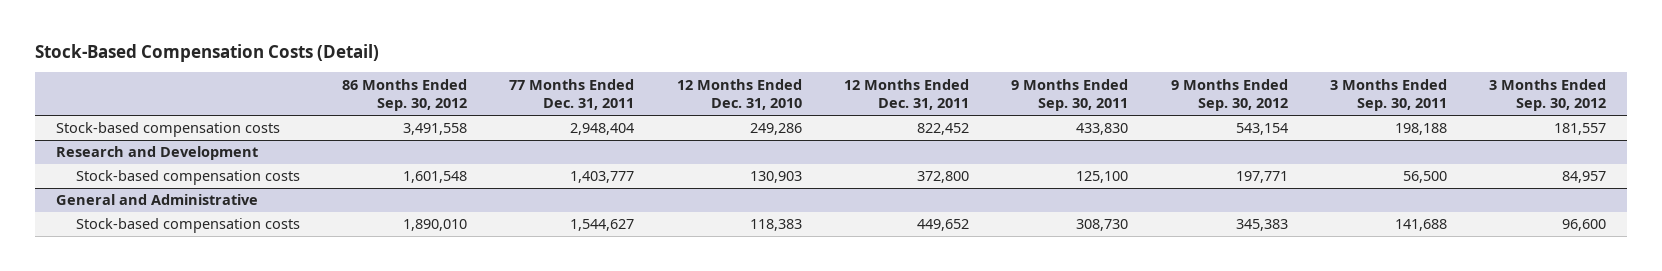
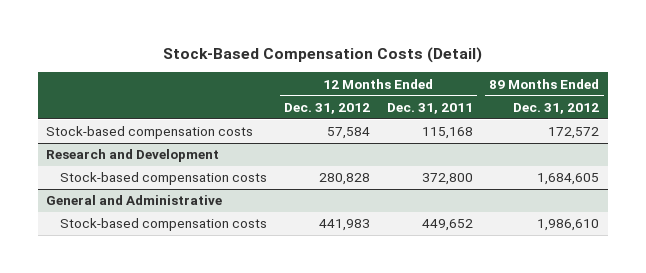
- | 86 Months Ended Sep. 30, 2012 | 77 Months Ended Dec. 31, 2011 | 12 Months Ended Dec. 31, 2010 | 12 Months Ended Dec. 31, 2011 | 9 Months Ended Sep. 30, 2011 | 9 Months Ended Sep. 30, 2012 | 3 Months Ended Sep. 30, 2011 | 3 Months Ended Sep. 30, 2012
+ | 12 Months Ended Dec. 31, 2012 | 12 Months Ended Dec. 31, 2011 | 89 Months Ended Dec. 31, 2012
- Stock-based compensation costs | 3,491,558 | 2,948,404 | 249,286 | 822,452 | 433,830 | 543,154 | 198,188 | 181,557
+ Stock-based compensation costs | 57,584 | 115,168 | 172,572

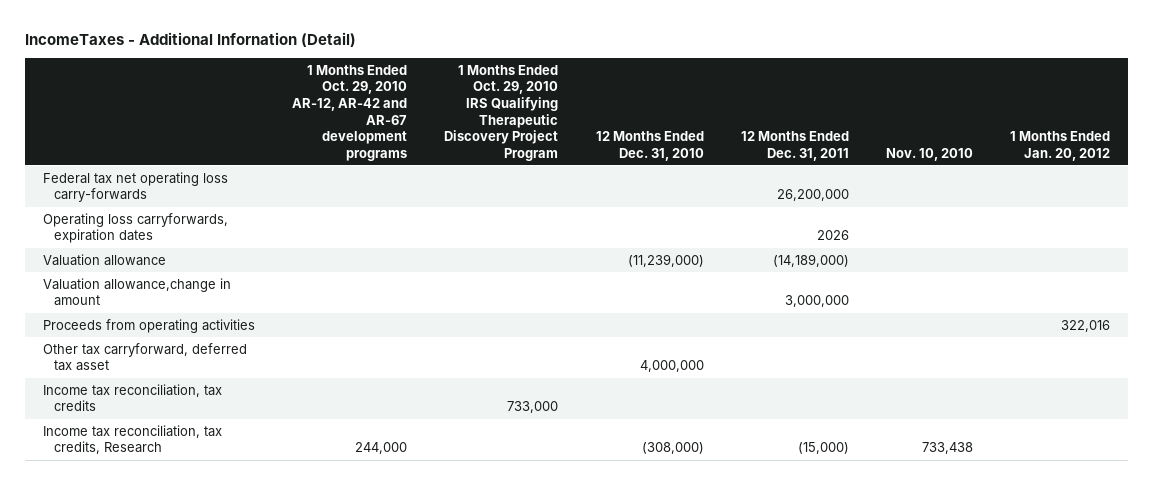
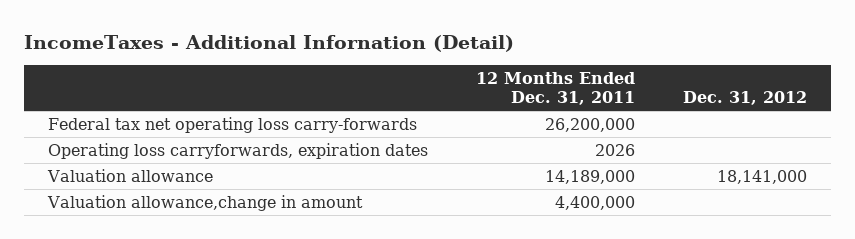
- | 1 Months Ended Oct. 29, 2010 AR-12, AR-42 and AR-67 development programs | 1 Months Ended Oct. 29, 2010 IRS Qualifying Therapeutic Discovery Project Program | 12 Months Ended Dec. 31, 2010 | 12 Months Ended Dec. 31, 2011 | Nov. 10, 2010 | 1 Months Ended Jan. 20, 2012
+ | 12 Months Ended Dec. 31, 2011 | Dec. 31, 2012
- Valuation allowance | | | (11,239,000) | (14,189,000) | |
- Valuation allowance,change in amount | | | | 3,000,000 | |
- Proceeds from operating activities | | | | | | 322,016
- Other tax carryforward, deferred tax asset | | | 4,000,000 | | |
- Income tax reconciliation, tax credits | | 733,000 | | | |
- Income tax reconciliation, tax credits, Research | 244,000 | | (308,000) | (15,000) | 733,438 |
+ Valuation allowance | 14,189,000 | 18,141,000
+ Valuation allowance,change in amount | 4,400,000 |

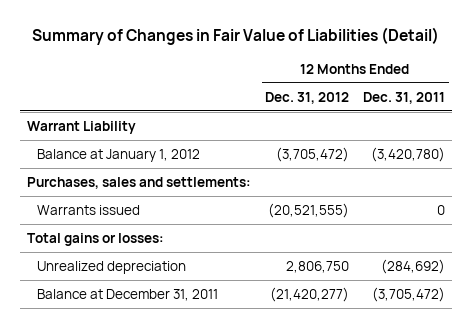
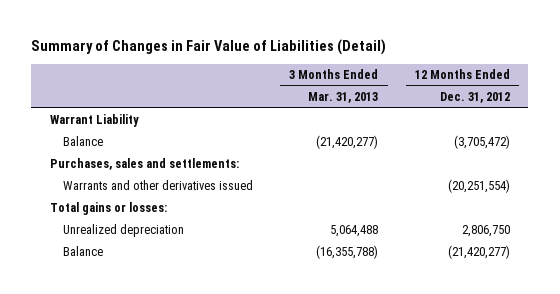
- | 12 Months Ended Dec. 31, 2012 | 12 Months Ended Dec. 31, 2011
+ | 3 Months Ended Mar. 31, 2013 | 12 Months Ended Dec. 31, 2012
- Balance at January 1, 2012 | (3,705,472) | (3,420,780)
+ Balance | (21,420,277) | (3,705,472)
- Warrants issued | (20,521,555) | 0
+ Warrants and other derivatives issued | | (20,251,554)
- Balance at December 31, 2011 | (21,420,277) | (3,705,472)
+ Balance | (16,355,788) | (21,420,277)

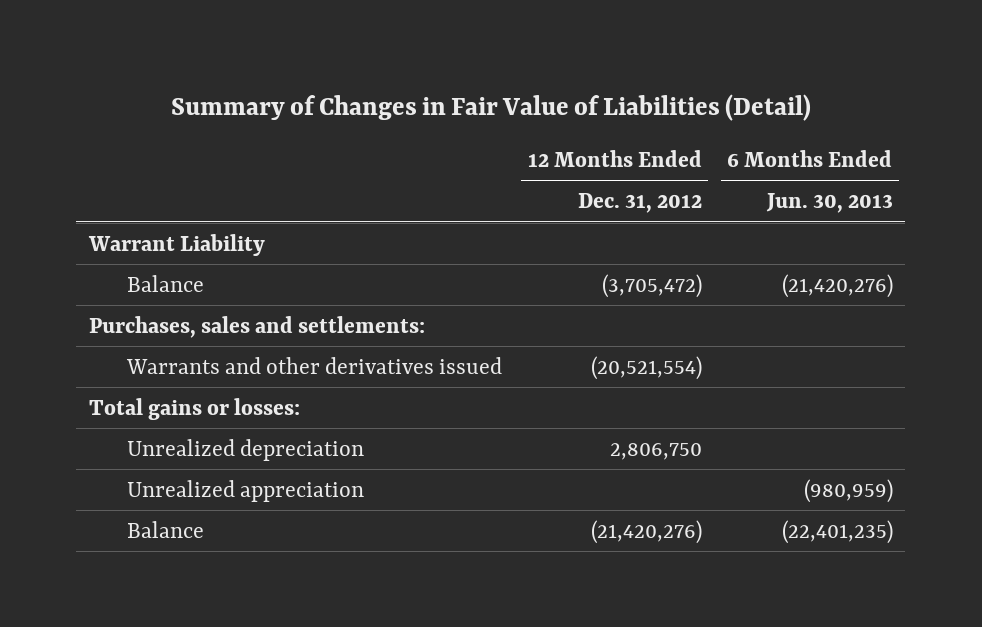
- | 3 Months Ended Mar. 31, 2013 | 12 Months Ended Dec. 31, 2012
+ | 12 Months Ended Dec. 31, 2012 | 6 Months Ended Jun. 30, 2013
- Warrants and other derivatives issued | | (20,251,554)
+ Warrants and other derivatives issued | (20,521,554) |
- Balance | (16,355,788) | (21,420,277)
+ Unrealized appreciation | | (980,959)
+ Balance | (21,420,276) | (22,401,235)

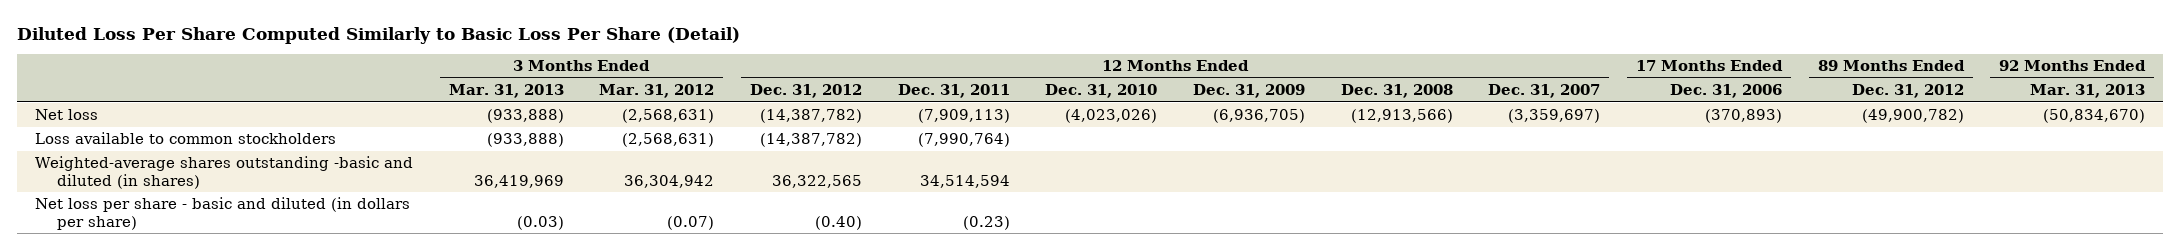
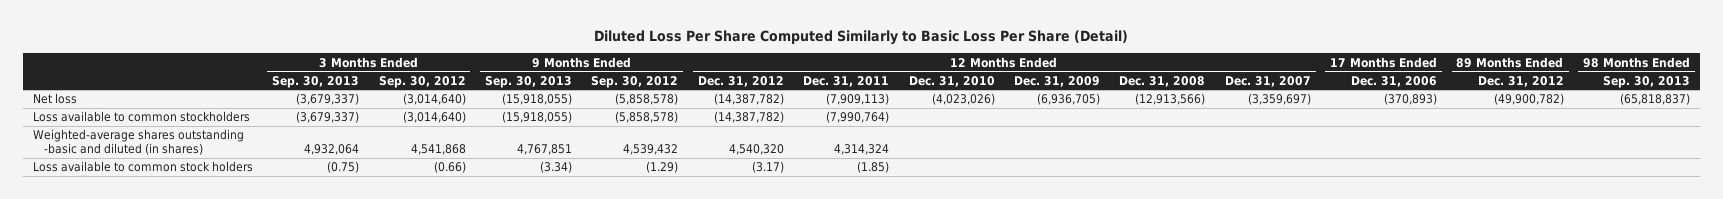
- | 3 Months Ended Mar. 31, 2013 | 3 Months Ended Mar. 31, 2012 | 12 Months Ended Dec. 31, 2012 | 12 Months Ended Dec. 31, 2011 | 12 Months Ended Dec. 31, 2010 | 12 Months Ended Dec. 31, 2009 | 12 Months Ended Dec. 31, 2008 | 12 Months Ended Dec. 31, 2007 | 17 Months Ended Dec. 31, 2006 | 89 Months Ended Dec. 31, 2012 | 92 Months Ended Mar. 31, 2013
+ | 3 Months Ended Sep. 30, 2013 | 3 Months Ended Sep. 30, 2012 | 9 Months Ended Sep. 30, 2013 | 9 Months Ended Sep. 30, 2012 | 12 Months Ended Dec. 31, 2012 | 12 Months Ended Dec. 31, 2011 | 12 Months Ended Dec. 31, 2010 | 12 Months Ended Dec. 31, 2009 | 12 Months Ended Dec. 31, 2008 | 12 Months Ended Dec. 31, 2007 | 17 Months Ended Dec. 31, 2006 | 89 Months Ended Dec. 31, 2012 | 98 Months Ended Sep. 30, 2013
- Weighted-average shares outstanding -basic and diluted (in shares) | 36,419,969 | 36,304,942 | 36,322,565 | 34,514,594 | | | | | | |
- Net loss per share - basic and diluted (in dollars per share) | (0.03) | (0.07) | (0.40) | (0.23) | | | | | | |
+ Weighted-average shares outstanding -basic and diluted (in shares) | 4,932,064 | 4,541,868 | 4,767,851 | 4,539,432 | 4,540,320 | 4,314,324 | | | | | | |
+ Loss available to common stock holders | (0.75) | (0.66) | (3.34) | (1.29) | (3.17) | (1.85) | | | | | | |

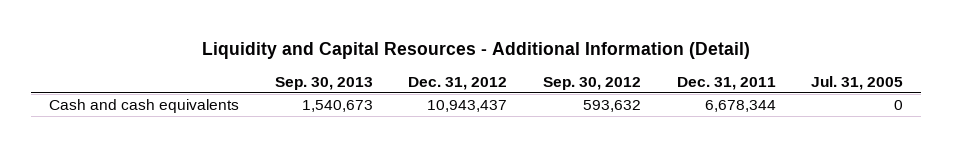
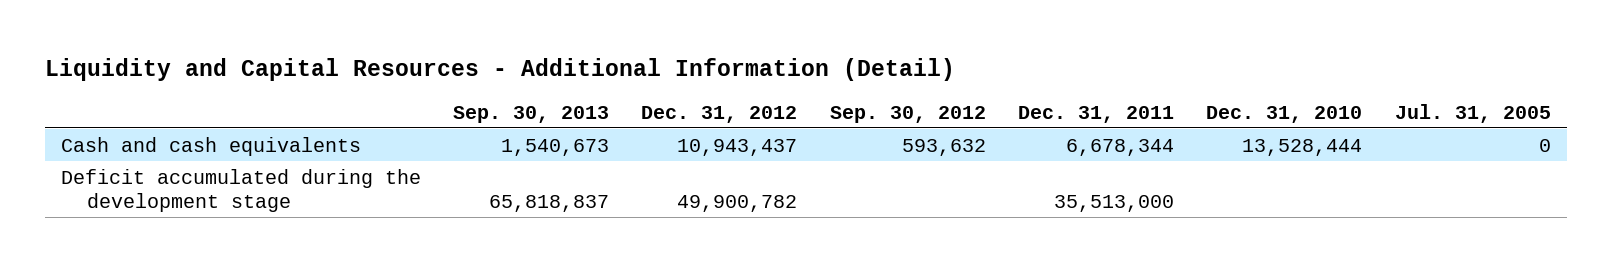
- | Sep. 30, 2013 | Dec. 31, 2012 | Sep. 30, 2012 | Dec. 31, 2011 | Jul. 31, 2005
+ | Sep. 30, 2013 | Dec. 31, 2012 | Sep. 30, 2012 | Dec. 31, 2011 | Dec. 31, 2010 | Jul. 31, 2005
+ Deficit accumulated during the development stage | 65,818,837 | 49,900,782 | | 35,513,000 | |

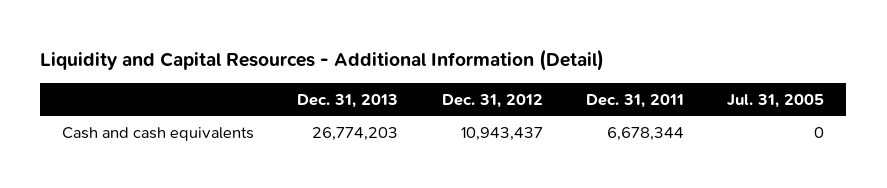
- | Sep. 30, 2013 | Dec. 31, 2012 | Sep. 30, 2012 | Dec. 31, 2011 | Dec. 31, 2010 | Jul. 31, 2005
+ | Dec. 31, 2013 | Dec. 31, 2012 | Dec. 31, 2011 | Jul. 31, 2005
- Deficit accumulated during the development stage | 65,818,837 | 49,900,782 | | 35,513,000 | |

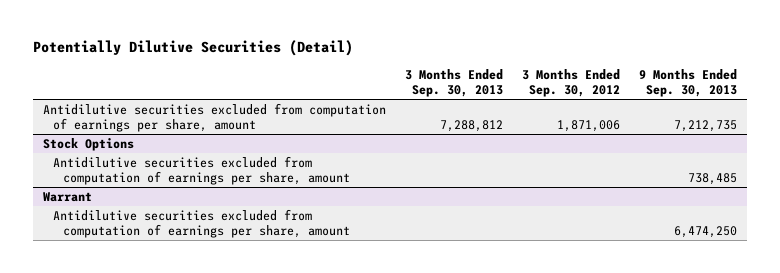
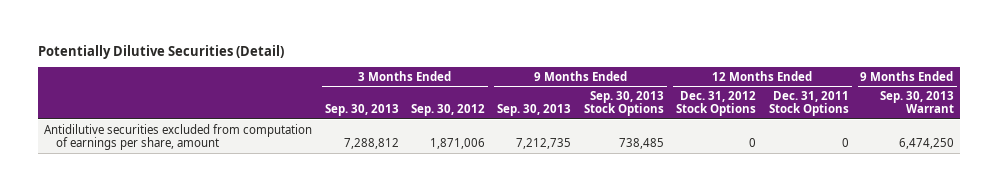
- | 3 Months Ended Sep. 30, 2013 | 3 Months Ended Sep. 30, 2012 | 9 Months Ended Sep. 30, 2013
+ | 3 Months Ended Sep. 30, 2013 | 3 Months Ended Sep. 30, 2012 | 9 Months Ended Sep. 30, 2013 | 9 Months Ended Sep. 30, 2013 Stock Options | 12 Months Ended Dec. 31, 2012 Stock Options | 12 Months Ended Dec. 31, 2011 Stock Options | 9 Months Ended Sep. 30, 2013 Warrant
- Stock Options
- Antidilutive securities excluded from computation of earnings per share, amount | | | 738,485
- Warrant
- Antidilutive securities excluded from computation of earnings per share, amount | | | 6,474,250

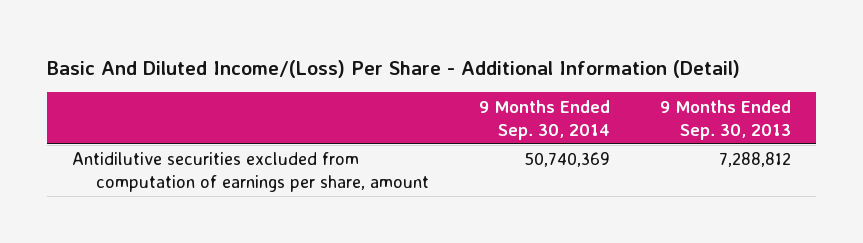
- Potentially Dilutive Securities (Detail)
+ Basic And Diluted Income/(Loss) Per Share - Additional Information (Detail)
- | 3 Months Ended Sep. 30, 2013 | 3 Months Ended Sep. 30, 2012 | 9 Months Ended Sep. 30, 2013 | 9 Months Ended Sep. 30, 2013 Stock Options | 12 Months Ended Dec. 31, 2012 Stock Options | 12 Months Ended Dec. 31, 2011 Stock Options | 9 Months Ended Sep. 30, 2013 Warrant
+ | 9 Months Ended Sep. 30, 2014 | 9 Months Ended Sep. 30, 2013
- Antidilutive securities excluded from computation of earnings per share, amount | 7,288,812 | 1,871,006 | 7,212,735 | 738,485 | 0 | 0 | 6,474,250
+ Antidilutive securities excluded from computation of earnings per share, amount | 50,740,369 | 7,288,812

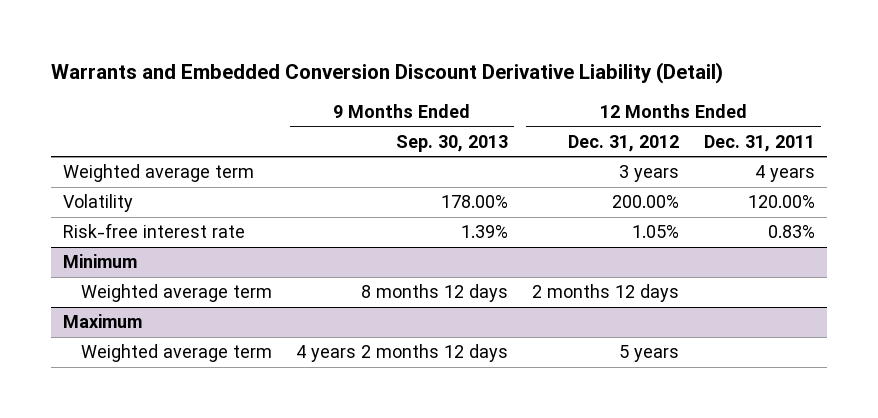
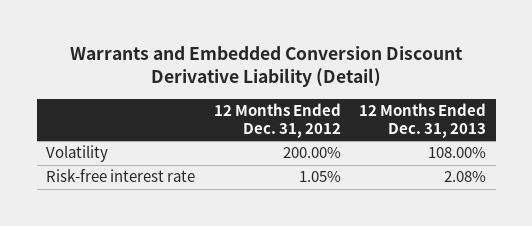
- | 9 Months Ended Sep. 30, 2013 | 12 Months Ended Dec. 31, 2012 | 12 Months Ended Dec. 31, 2011
+ | 12 Months Ended Dec. 31, 2012 | 12 Months Ended Dec. 31, 2013
- Weighted average term | | 3 years | 4 years
- Minimum
- Weighted average term | 8 months 12 days | 2 months 12 days |
- Maximum
- Weighted average term | 4 years 2 months 12 days | 5 years |

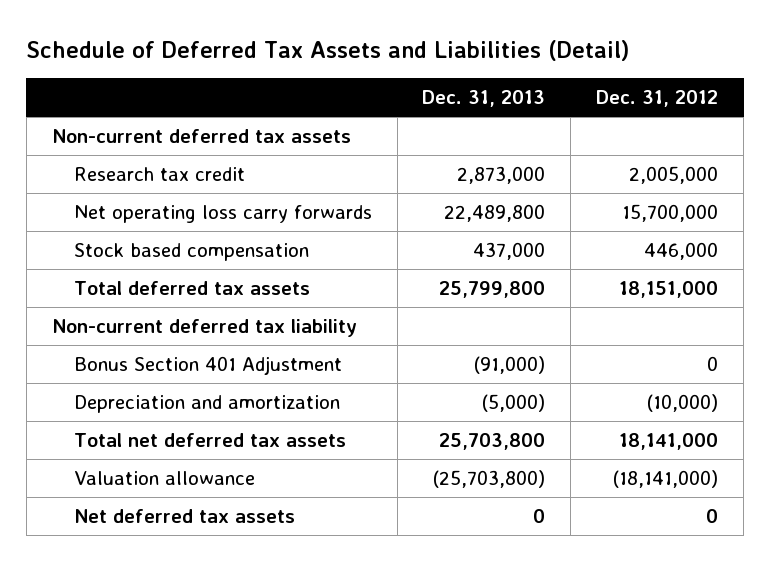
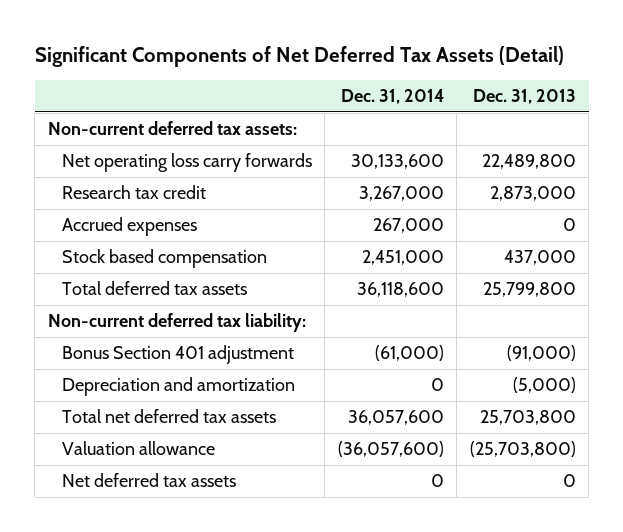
- Schedule of Deferred Tax Assets and Liabilities (Detail)
+ Significant Components of Net Deferred Tax Assets (Detail)
- | Dec. 31, 2013 | Dec. 31, 2012
+ | Dec. 31, 2014 | Dec. 31, 2013
- Non-current deferred tax assets
+ Non-current deferred tax assets:
moved down: Research tax credit | 3,267,000 | 2,873,000
+ Accrued expenses | 267,000 | 0
- Non-current deferred tax liability
- Bonus Section 401 Adjustment | (91,000) | 0
+ Non-current deferred tax liability:
+ Bonus Section 401 adjustment | (61,000) | (91,000)

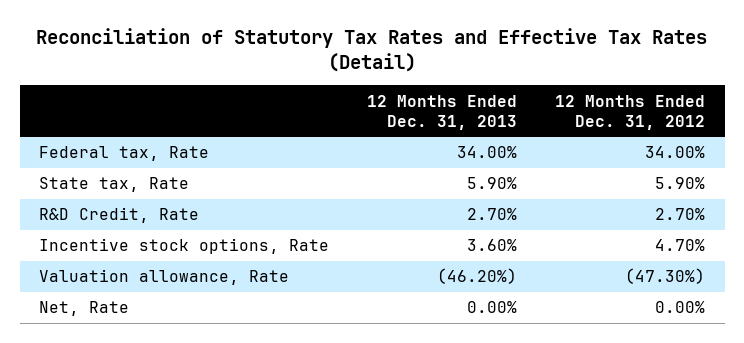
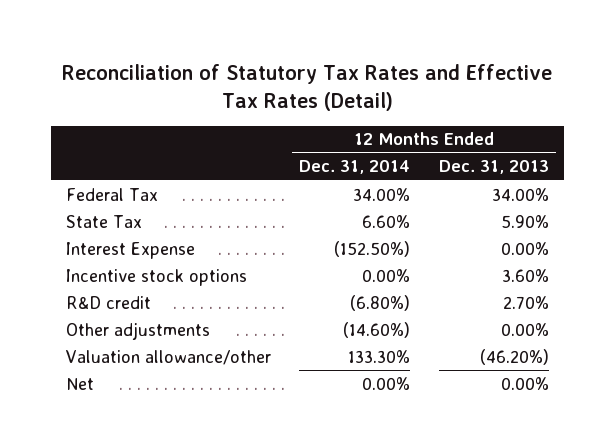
- | 12 Months Ended Dec. 31, 2013 | 12 Months Ended Dec. 31, 2012
+ | 12 Months Ended Dec. 31, 2014 | 12 Months Ended Dec. 31, 2013
- Federal tax, Rate | 34.00% | 34.00%
- State tax, Rate | 5.90% | 5.90%
- R&D Credit, Rate | 2.70% | 2.70%
- Incentive stock options, Rate | 3.60% | 4.70%
- Valuation allowance, Rate | (46.20%) | (47.30%)
- Net, Rate | 0.00% | 0.00%
+ Federal Tax | 34.00% | 34.00%
+ State Tax | 6.60% | 5.90%
+ Interest Expense | (152.50%) | 0.00%
+ Incentive stock options | 0.00% | 3.60%
+ R&D credit | (6.80%) | 2.70%
+ Other adjustments | (14.60%) | 0.00%
+ Valuation allowance/other | 133.30% | (46.20%)
+ Net | 0.00% | 0.00%

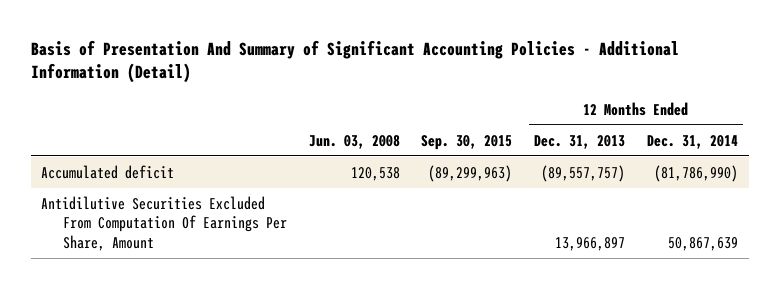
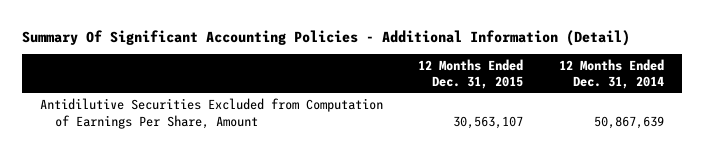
- Basis of Presentation And Summary of Significant Accounting Policies - Additional Information (Detail)
+ Summary Of Significant Accounting Policies - Additional Information (Detail)
- | Jun. 03, 2008 | Sep. 30, 2015 | 12 Months Ended Dec. 31, 2013 | 12 Months Ended Dec. 31, 2014
+ | 12 Months Ended Dec. 31, 2015 | 12 Months Ended Dec. 31, 2014
- Accumulated deficit | 120,538 | (89,299,963) | (89,557,757) | (81,786,990)
- Antidilutive Securities Excluded From Computation Of Earnings Per Share, Amount | | | 13,966,897 | 50,867,639
+ Antidilutive Securities Excluded from Computation of Earnings Per Share, Amount | 30,563,107 | 50,867,639

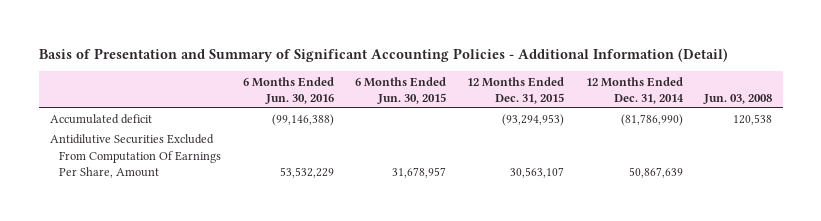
- Summary Of Significant Accounting Policies - Additional Information (Detail)
+ Basis of Presentation and Summary of Significant Accounting Policies - Additional Information (Detail)
- | 12 Months Ended Dec. 31, 2015 | 12 Months Ended Dec. 31, 2014
+ | 6 Months Ended Jun. 30, 2016 | 6 Months Ended Jun. 30, 2015 | 12 Months Ended Dec. 31, 2015 | 12 Months Ended Dec. 31, 2014 | Jun. 03, 2008
- Antidilutive Securities Excluded from Computation of Earnings Per Share, Amount | 30,563,107 | 50,867,639
+ Accumulated deficit | (99,146,388) | | (93,294,953) | (81,786,990) | 120,538
+ Antidilutive Securities Excluded From Computation Of Earnings Per Share, Amount | 53,532,229 | 31,678,957 | 30,563,107 | 50,867,639 |

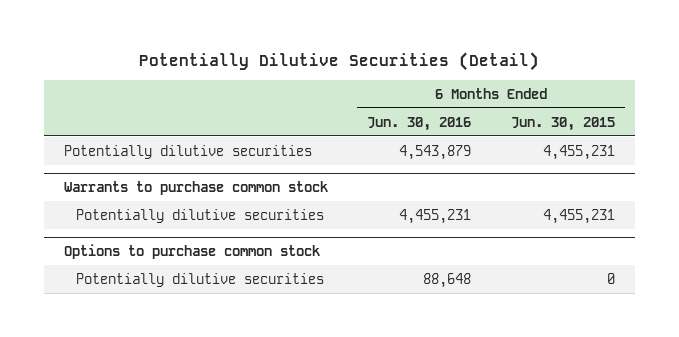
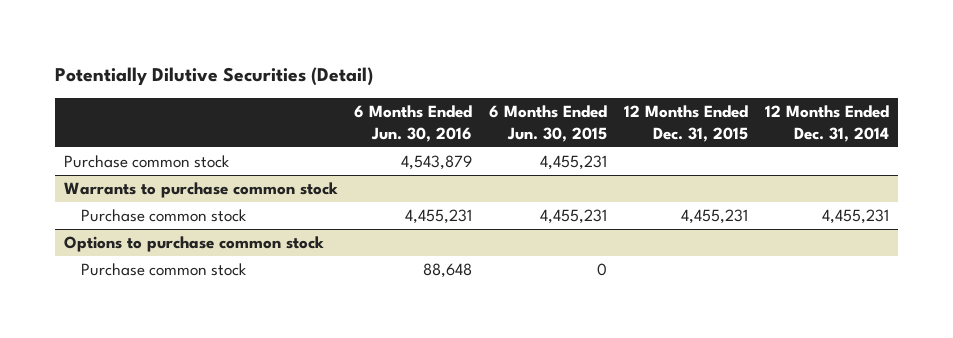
- | 6 Months Ended Jun. 30, 2016 | 6 Months Ended Jun. 30, 2015
+ | 6 Months Ended Jun. 30, 2016 | 6 Months Ended Jun. 30, 2015 | 12 Months Ended Dec. 31, 2015 | 12 Months Ended Dec. 31, 2014
- Potentially dilutive securities | 4,543,879 | 4,455,231
+ Purchase common stock | 4,543,879 | 4,455,231 | |
@ Warrants to purchase common stock
- Potentially dilutive securities | 4,455,231 | 4,455,231
+ Purchase common stock | 4,455,231 | 4,455,231 | 4,455,231 | 4,455,231
@ Options to purchase common stock
- Potentially dilutive securities | 88,648 | 0
+ Purchase common stock | 88,648 | 0 | |

